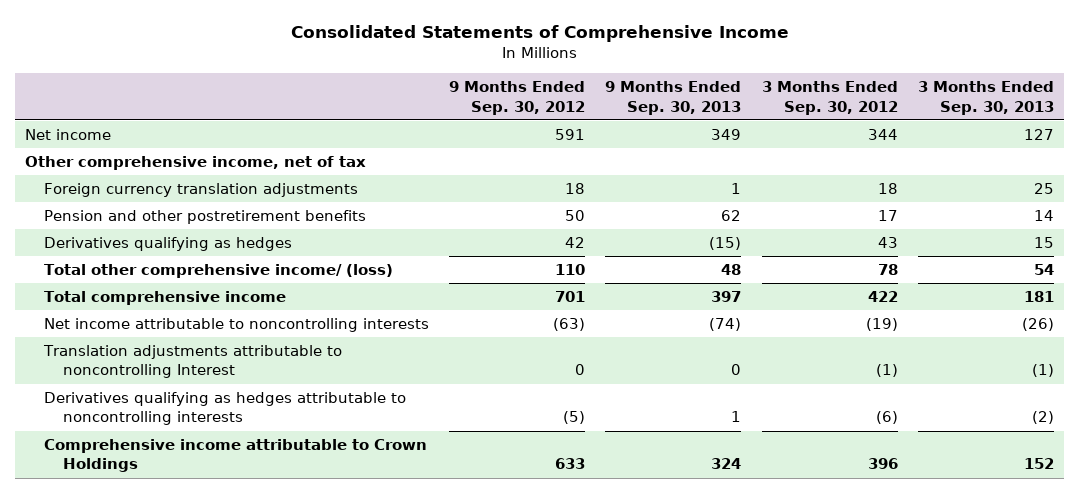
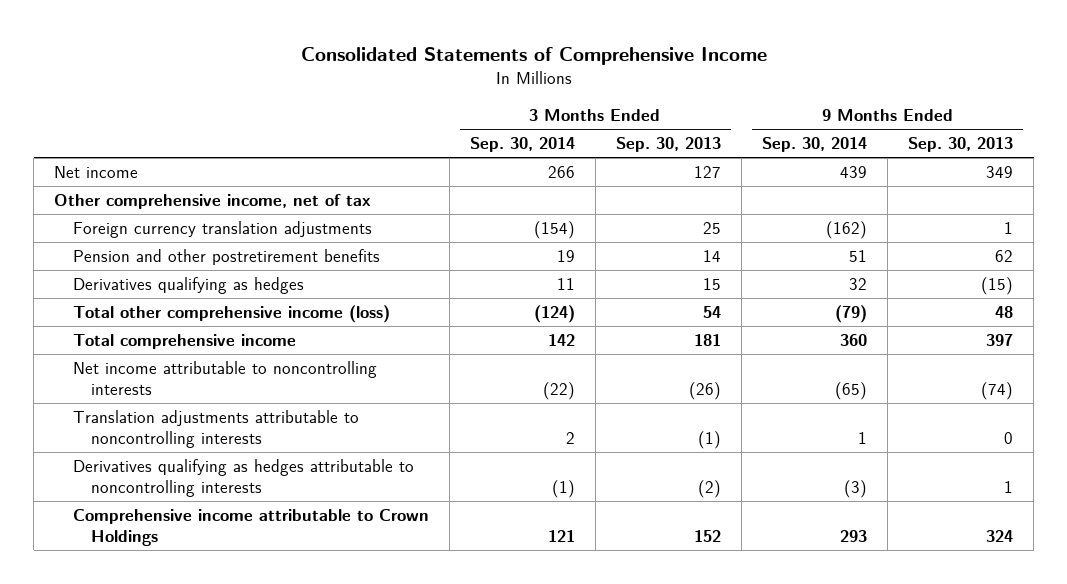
- | 9 Months Ended Sep. 30, 2012 | 9 Months Ended Sep. 30, 2013 | 3 Months Ended Sep. 30, 2012 | 3 Months Ended Sep. 30, 2013
+ | 3 Months Ended Sep. 30, 2014 | 3 Months Ended Sep. 30, 2013 | 9 Months Ended Sep. 30, 2014 | 9 Months Ended Sep. 30, 2013
- Total other comprehensive income/ (loss) | 110 | 48 | 78 | 54
+ Total other comprehensive income (loss) | (124) | 54 | (79) | 48
- Translation adjustments attributable to noncontrolling Interest | 0 | 0 | (1) | (1)
+ Translation adjustments attributable to noncontrolling interests | 2 | (1) | 1 | 0

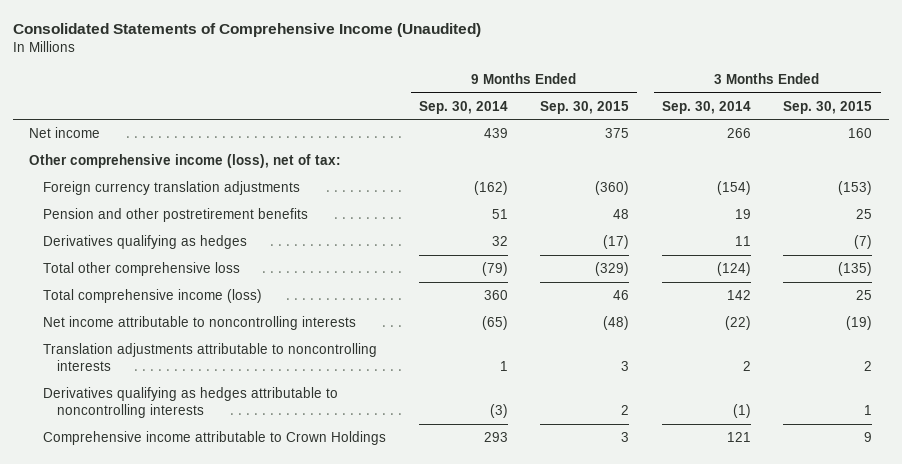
- Consolidated Statements of Comprehensive Income
+ Consolidated Statements of Comprehensive Income (Unaudited)
- | 3 Months Ended Sep. 30, 2014 | 3 Months Ended Sep. 30, 2013 | 9 Months Ended Sep. 30, 2014 | 9 Months Ended Sep. 30, 2013
+ | 9 Months Ended Sep. 30, 2014 | 9 Months Ended Sep. 30, 2015 | 3 Months Ended Sep. 30, 2014 | 3 Months Ended Sep. 30, 2015
- Other comprehensive income, net of tax
+ Other comprehensive income (loss), net of tax:
- Total other comprehensive income (loss) | (124) | 54 | (79) | 48
- Total comprehensive income | 142 | 181 | 360 | 397
+ Total other comprehensive loss | (79) | (329) | (124) | (135)
+ Total comprehensive income (loss) | 360 | 46 | 142 | 25

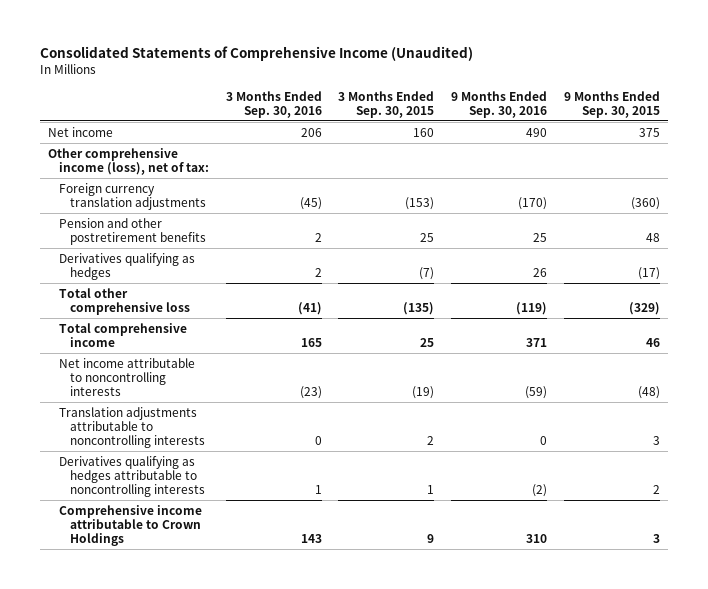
- | 9 Months Ended Sep. 30, 2014 | 9 Months Ended Sep. 30, 2015 | 3 Months Ended Sep. 30, 2014 | 3 Months Ended Sep. 30, 2015
+ | 3 Months Ended Sep. 30, 2016 | 3 Months Ended Sep. 30, 2015 | 9 Months Ended Sep. 30, 2016 | 9 Months Ended Sep. 30, 2015
- Total comprehensive income (loss) | 360 | 46 | 142 | 25
+ Total comprehensive income | 165 | 25 | 371 | 46

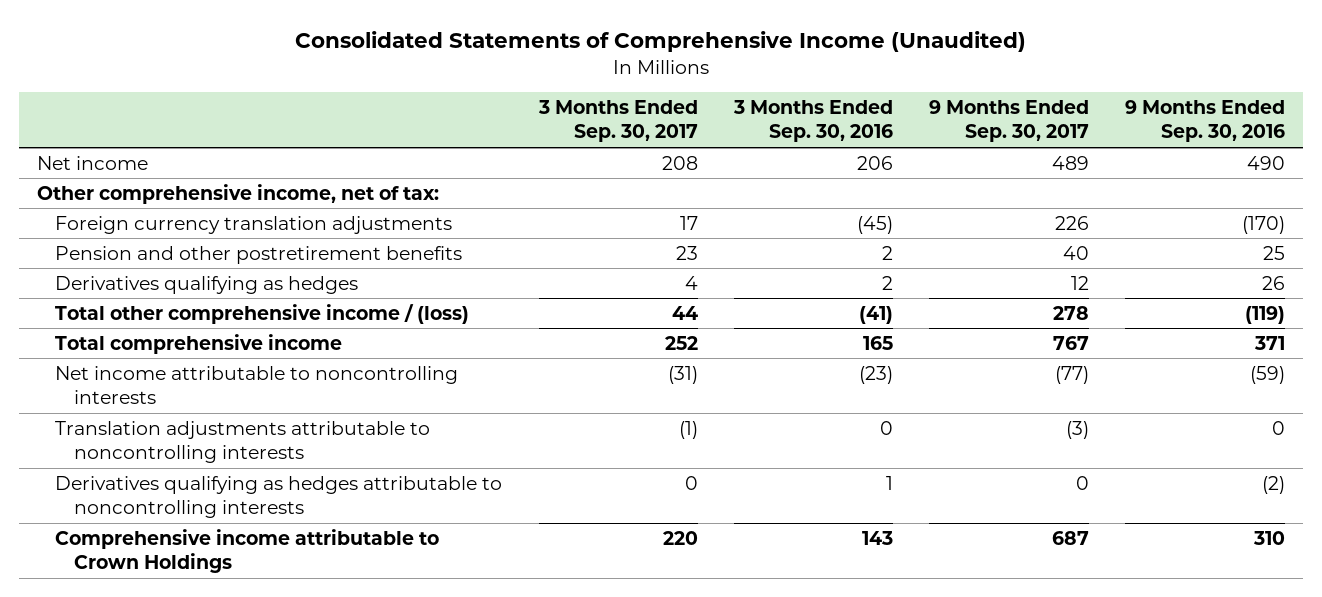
- | 3 Months Ended Sep. 30, 2016 | 3 Months Ended Sep. 30, 2015 | 9 Months Ended Sep. 30, 2016 | 9 Months Ended Sep. 30, 2015
+ | 3 Months Ended Sep. 30, 2017 | 3 Months Ended Sep. 30, 2016 | 9 Months Ended Sep. 30, 2017 | 9 Months Ended Sep. 30, 2016
- Other comprehensive income (loss), net of tax:
+ Other comprehensive income, net of tax:
- Total other comprehensive loss | (41) | (135) | (119) | (329)
+ Total other comprehensive income / (loss) | 44 | (41) | 278 | (119)

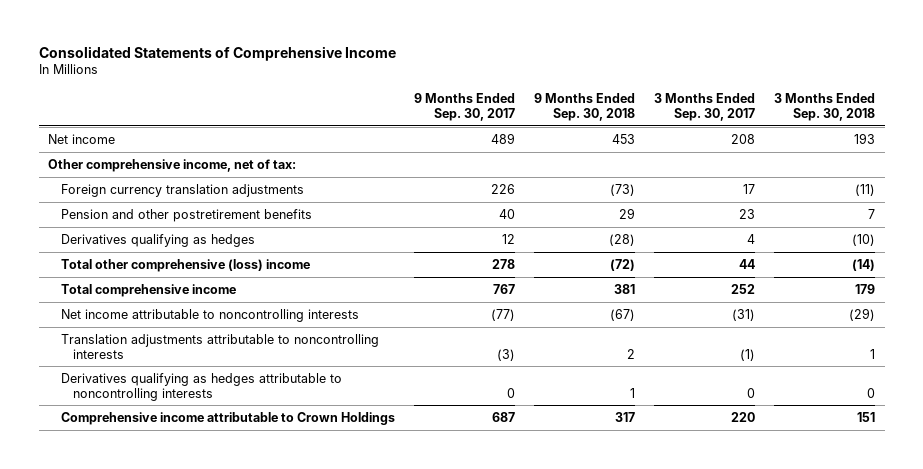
- Consolidated Statements of Comprehensive Income (Unaudited)
+ Consolidated Statements of Comprehensive Income
- | 3 Months Ended Sep. 30, 2017 | 3 Months Ended Sep. 30, 2016 | 9 Months Ended Sep. 30, 2017 | 9 Months Ended Sep. 30, 2016
+ | 9 Months Ended Sep. 30, 2017 | 9 Months Ended Sep. 30, 2018 | 3 Months Ended Sep. 30, 2017 | 3 Months Ended Sep. 30, 2018
- Total other comprehensive income / (loss) | 44 | (41) | 278 | (119)
+ Total other comprehensive (loss) income | 278 | (72) | 44 | (14)

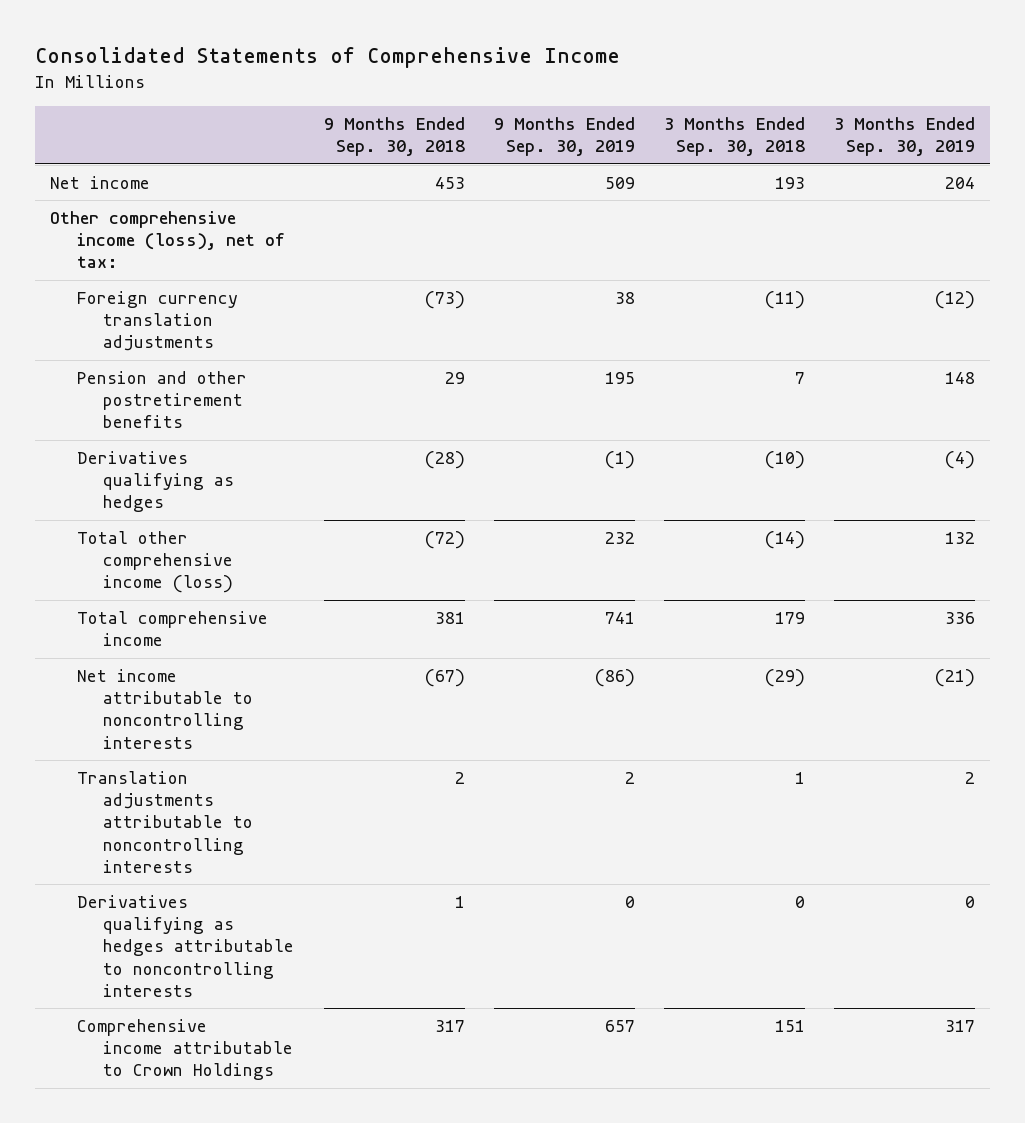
- | 9 Months Ended Sep. 30, 2017 | 9 Months Ended Sep. 30, 2018 | 3 Months Ended Sep. 30, 2017 | 3 Months Ended Sep. 30, 2018
+ | 9 Months Ended Sep. 30, 2018 | 9 Months Ended Sep. 30, 2019 | 3 Months Ended Sep. 30, 2018 | 3 Months Ended Sep. 30, 2019
- Other comprehensive income, net of tax:
+ Other comprehensive income (loss), net of tax:
- Total other comprehensive (loss) income | 278 | (72) | 44 | (14)
+ Total other comprehensive income (loss) | (72) | 232 | (14) | 132

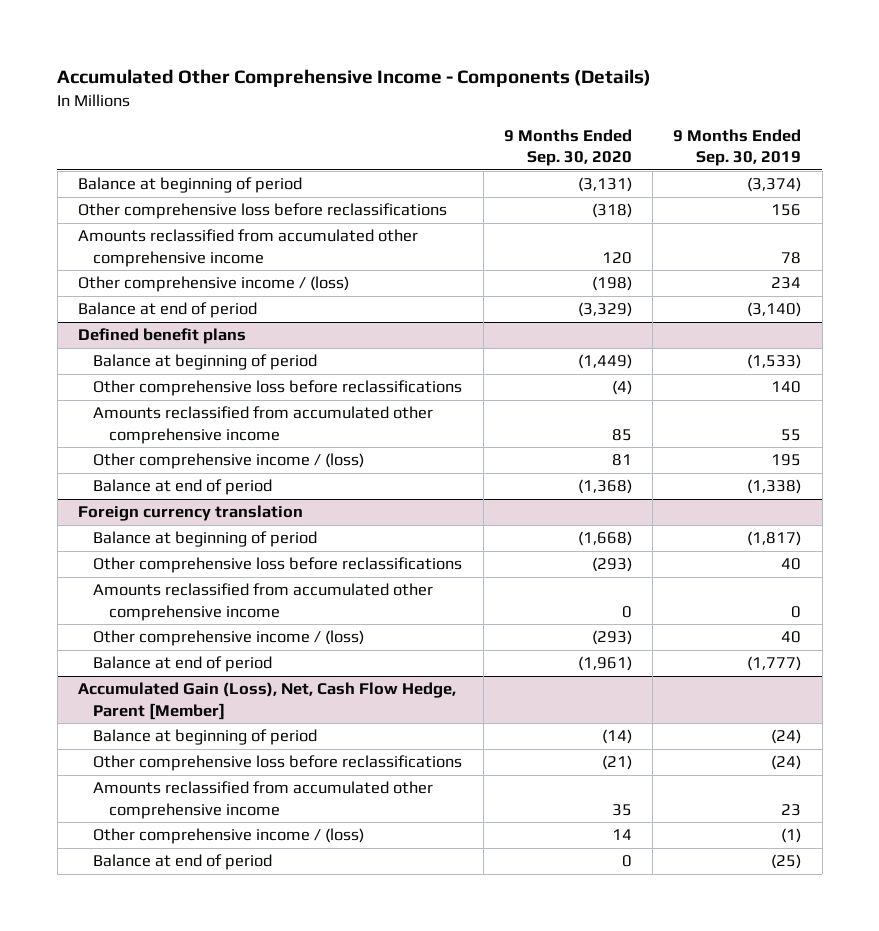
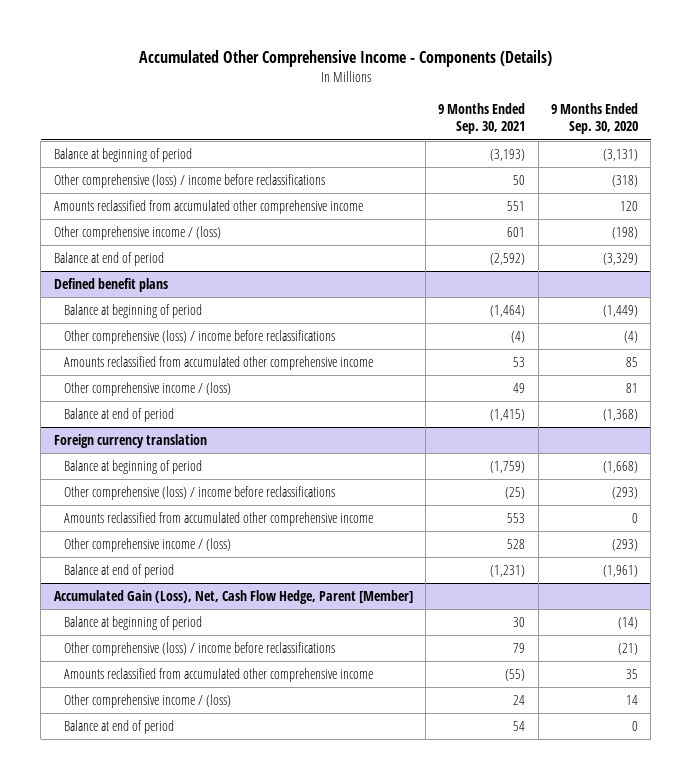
- | 9 Months Ended Sep. 30, 2020 | 9 Months Ended Sep. 30, 2019
+ | 9 Months Ended Sep. 30, 2021 | 9 Months Ended Sep. 30, 2020
- Other comprehensive loss before reclassifications | (318) | 156
+ Other comprehensive (loss) / income before reclassifications | 50 | (318)
@ Defined benefit plans
- Other comprehensive loss before reclassifications | (4) | 140
+ Other comprehensive (loss) / income before reclassifications | (4) | (4)
@ Foreign currency translation
- Other comprehensive loss before reclassifications | (293) | 40
+ Other comprehensive (loss) / income before reclassifications | (25) | (293)
@ Accumulated Gain (Loss), Net, Cash Flow Hedge, Parent [Member]
- Other comprehensive loss before reclassifications | (21) | (24)
+ Other comprehensive (loss) / income before reclassifications | 79 | (21)

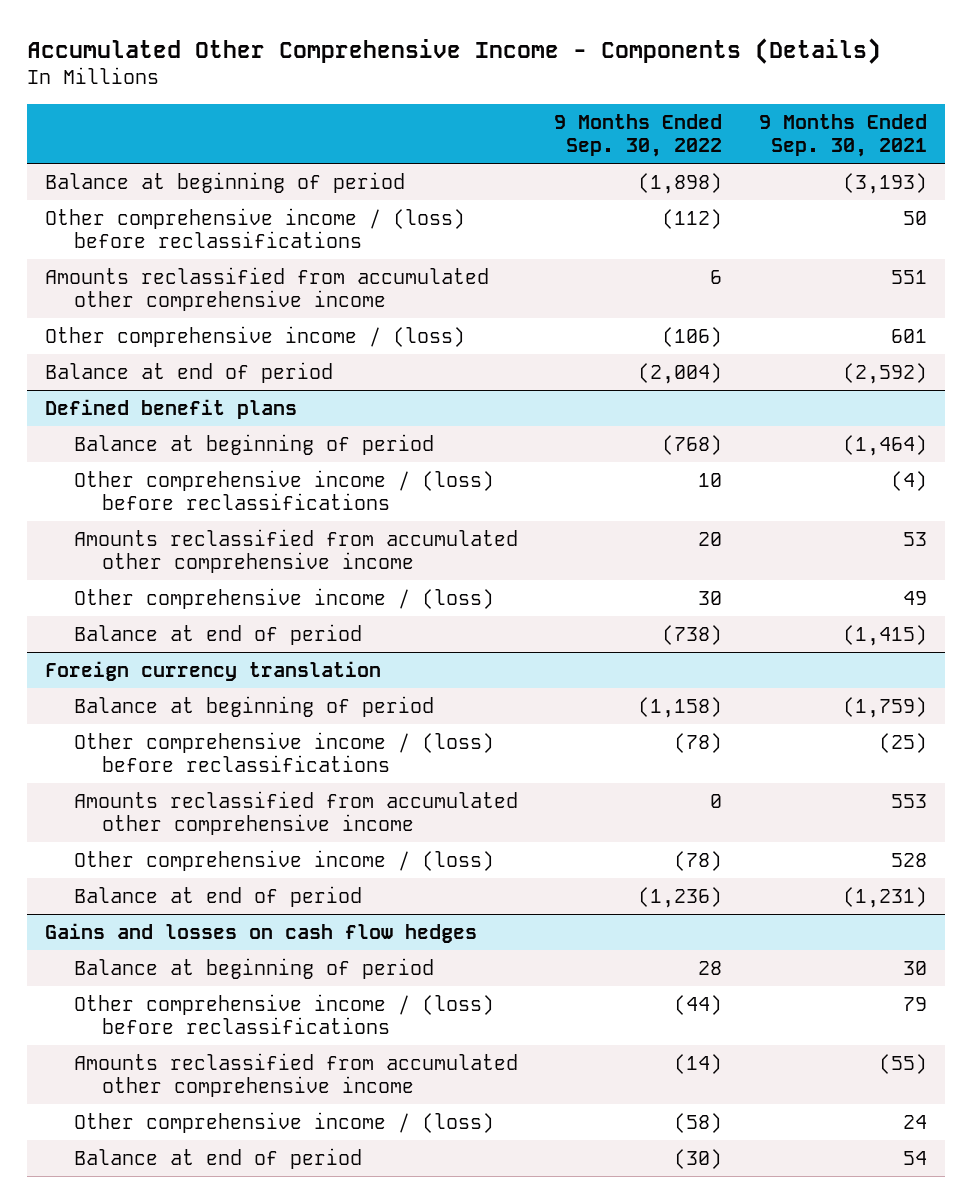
- | 9 Months Ended Sep. 30, 2021 | 9 Months Ended Sep. 30, 2020
+ | 9 Months Ended Sep. 30, 2022 | 9 Months Ended Sep. 30, 2021
- Other comprehensive (loss) / income before reclassifications | 50 | (318)
+ Other comprehensive income / (loss) before reclassifications | (112) | 50
@ Defined benefit plans
- Other comprehensive (loss) / income before reclassifications | (4) | (4)
+ Other comprehensive income / (loss) before reclassifications | 10 | (4)
@ Foreign currency translation
- Other comprehensive (loss) / income before reclassifications | (25) | (293)
+ Other comprehensive income / (loss) before reclassifications | (78) | (25)
- Accumulated Gain (Loss), Net, Cash Flow Hedge, Parent [Member]
+ Gains and losses on cash flow hedges
- Other comprehensive (loss) / income before reclassifications | 79 | (21)
+ Other comprehensive income / (loss) before reclassifications | (44) | 79

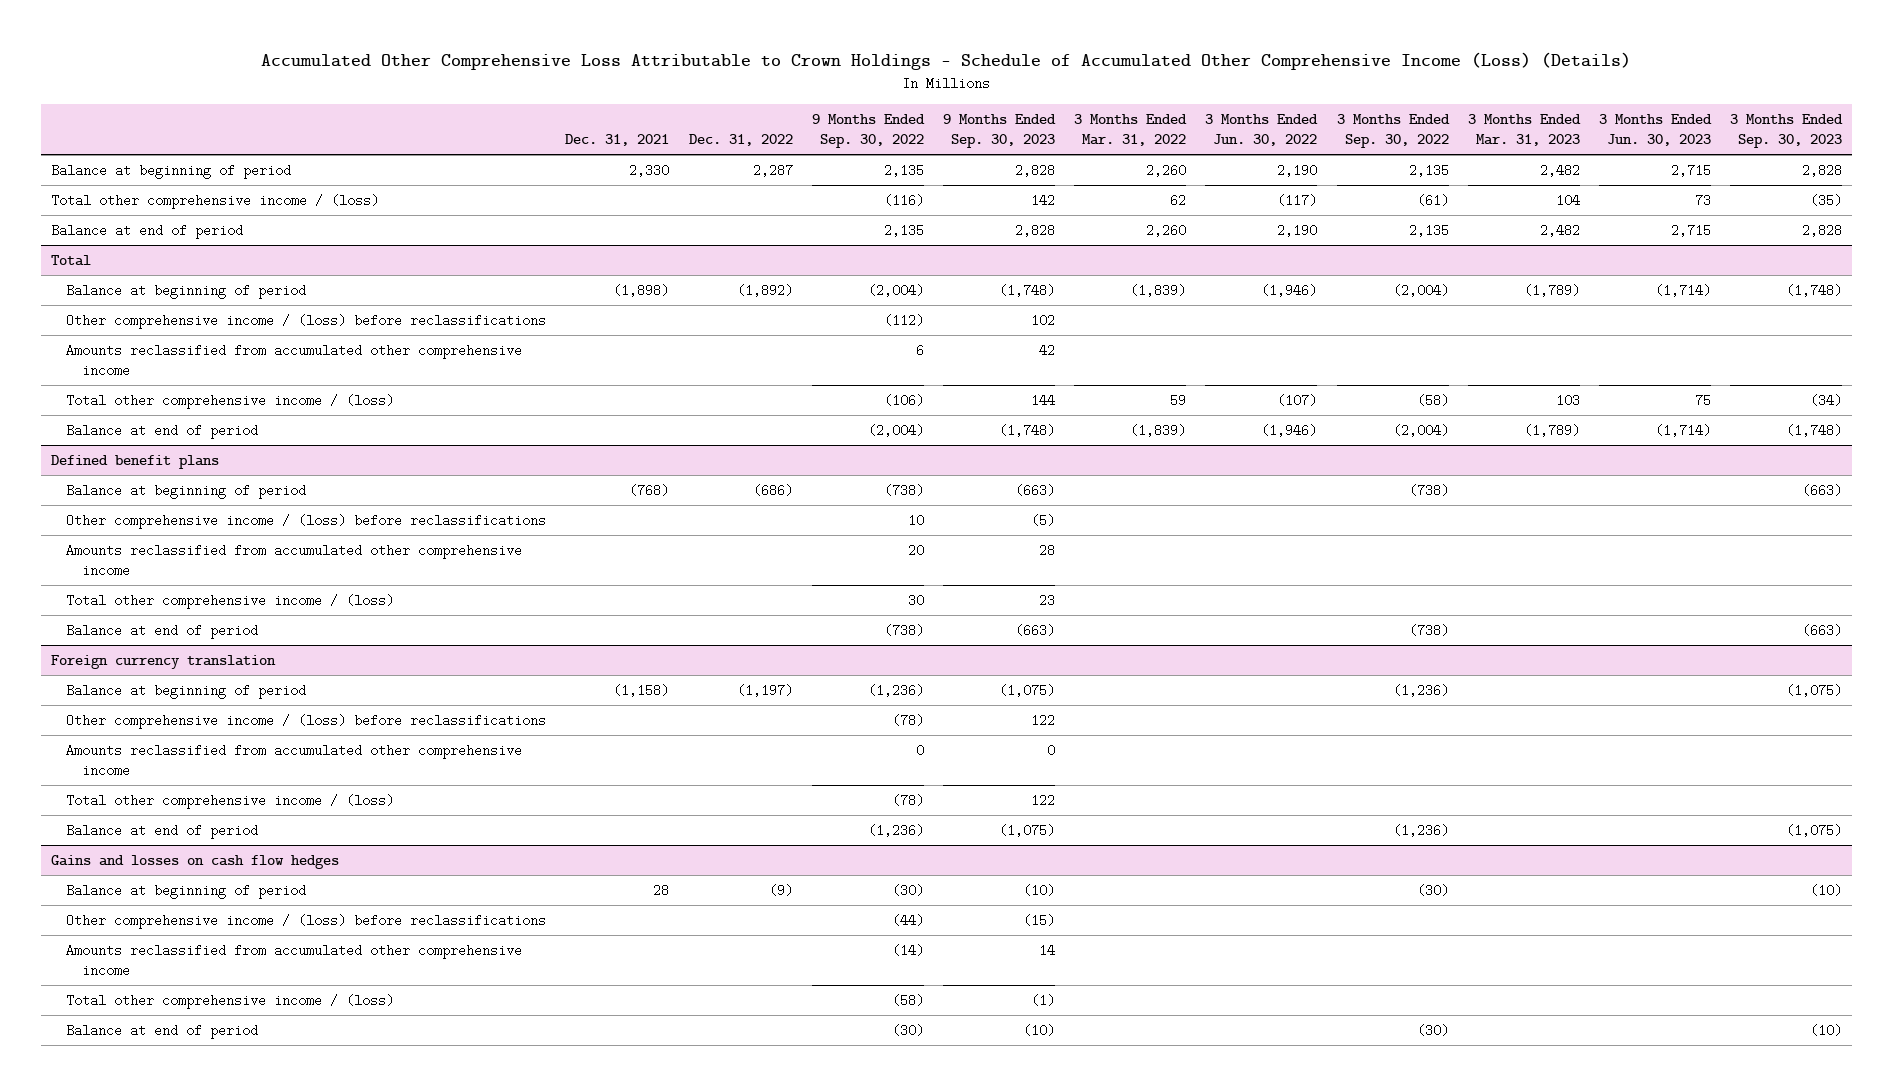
- Accumulated Other Comprehensive Income - Components (Details)
+ Accumulated Other Comprehensive Loss Attributable to Crown Holdings - Schedule of Accumulated Other Comprehensive Income (Loss) (Details)
- | 9 Months Ended Sep. 30, 2022 | 9 Months Ended Sep. 30, 2021
+ | Dec. 31, 2021 | Dec. 31, 2022 | 9 Months Ended Sep. 30, 2022 | 9 Months Ended Sep. 30, 2023 | 3 Months Ended Mar. 31, 2022 | 3 Months Ended Jun. 30, 2022 | 3 Months Ended Sep. 30, 2022 | 3 Months Ended Mar. 31, 2023 | 3 Months Ended Jun. 30, 2023 | 3 Months Ended Sep. 30, 2023
- Balance at beginning of period | (1,898) | (3,193)
+ Balance at beginning of period | 2,330 | 2,287 | 2,135 | 2,828 | 2,260 | 2,190 | 2,135 | 2,482 | 2,715 | 2,828
+ Total other comprehensive income / (loss) | | | (116) | 142 | 62 | (117) | (61) | 104 | 73 | (35)
+ Balance at end of period | | | 2,135 | 2,828 | 2,260 | 2,190 | 2,135 | 2,482 | 2,715 | 2,828
+ Total
+ Balance at beginning of period | (1,898) | (1,892) | (2,004) | (1,748) | (1,839) | (1,946) | (2,004) | (1,789) | (1,714) | (1,748)
- Other comprehensive income / (loss) | (106) | 601
+ Total other comprehensive income / (loss) | | | (106) | 144 | 59 | (107) | (58) | 103 | 75 | (34)
@ Defined benefit plans
- Balance at beginning of period | (768) | (1,464)
+ Balance at beginning of period | (768) | (686) | (738) | (663) | | | (738) | | | (663)
- Other comprehensive income / (loss) | 30 | 49
+ Total other comprehensive income / (loss) | | | 30 | 23 | | | | | |
@ Foreign currency translation
- Balance at beginning of period | (1,158) | (1,759)
+ Balance at beginning of period | (1,158) | (1,197) | (1,236) | (1,075) | | | (1,236) | | | (1,075)
- Other comprehensive income / (loss) | (78) | 528
+ Total other comprehensive income / (loss) | | | (78) | 122 | | | | | |
@ Gains and losses on cash flow hedges
- Balance at beginning of period | 28 | 30
+ Balance at beginning of period | 28 | (9) | (30) | (10) | | | (30) | | | (10)
- Other comprehensive income / (loss) | (58) | 24
+ Total other comprehensive income / (loss) | | | (58) | (1) | | | | | |

